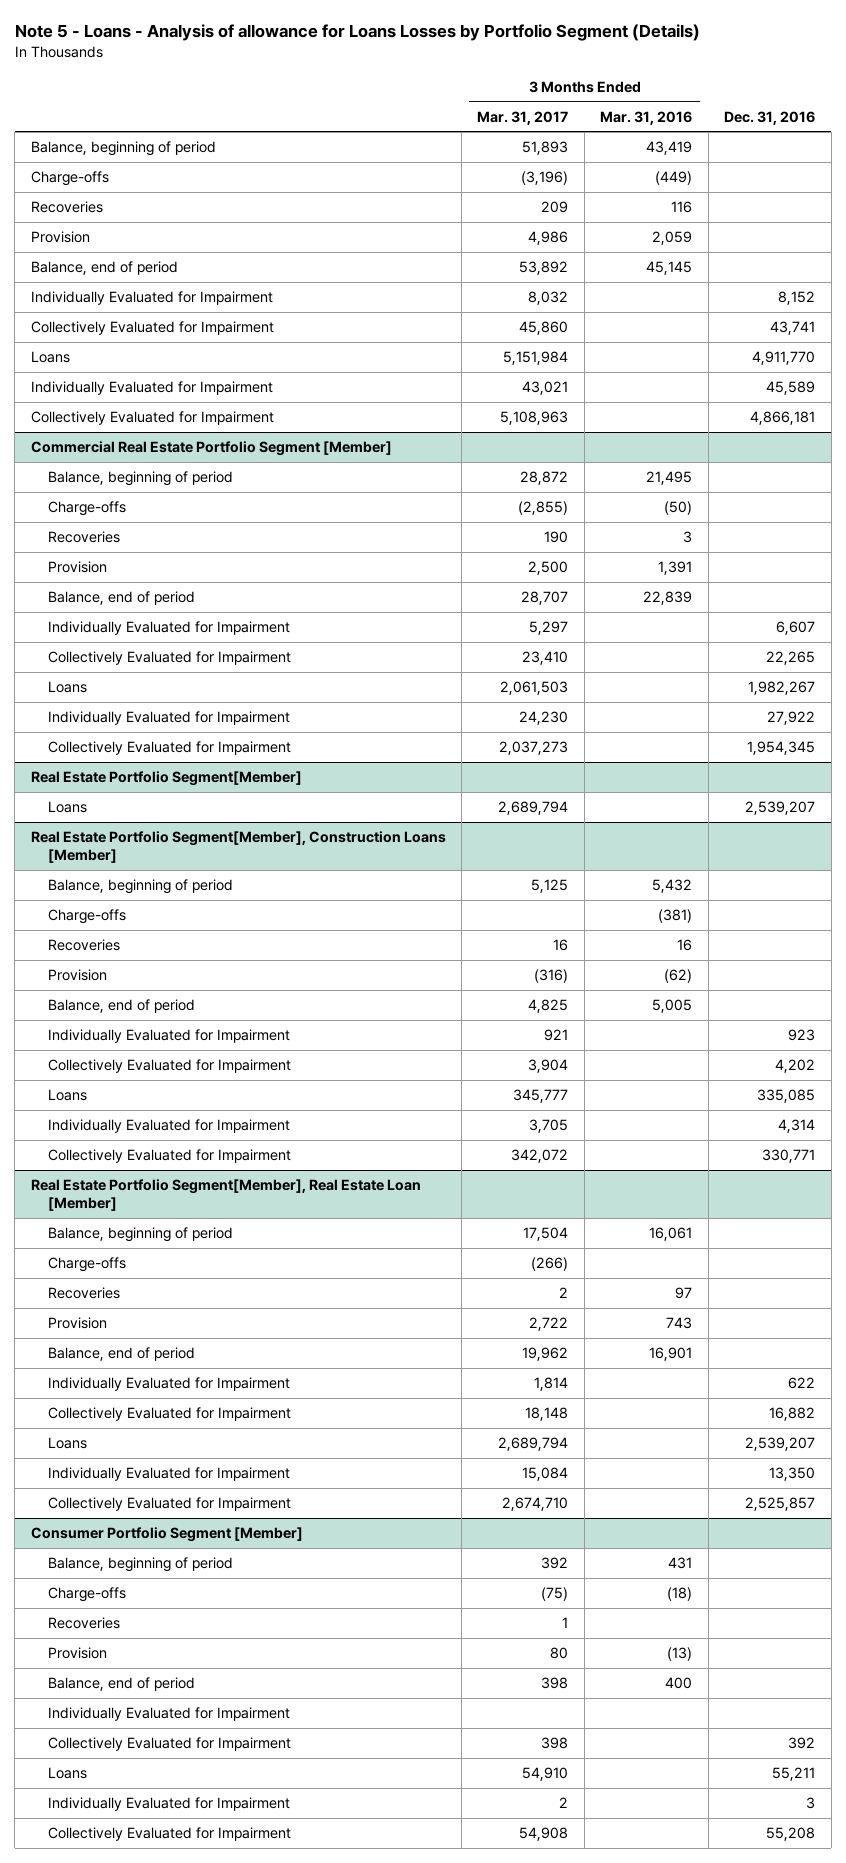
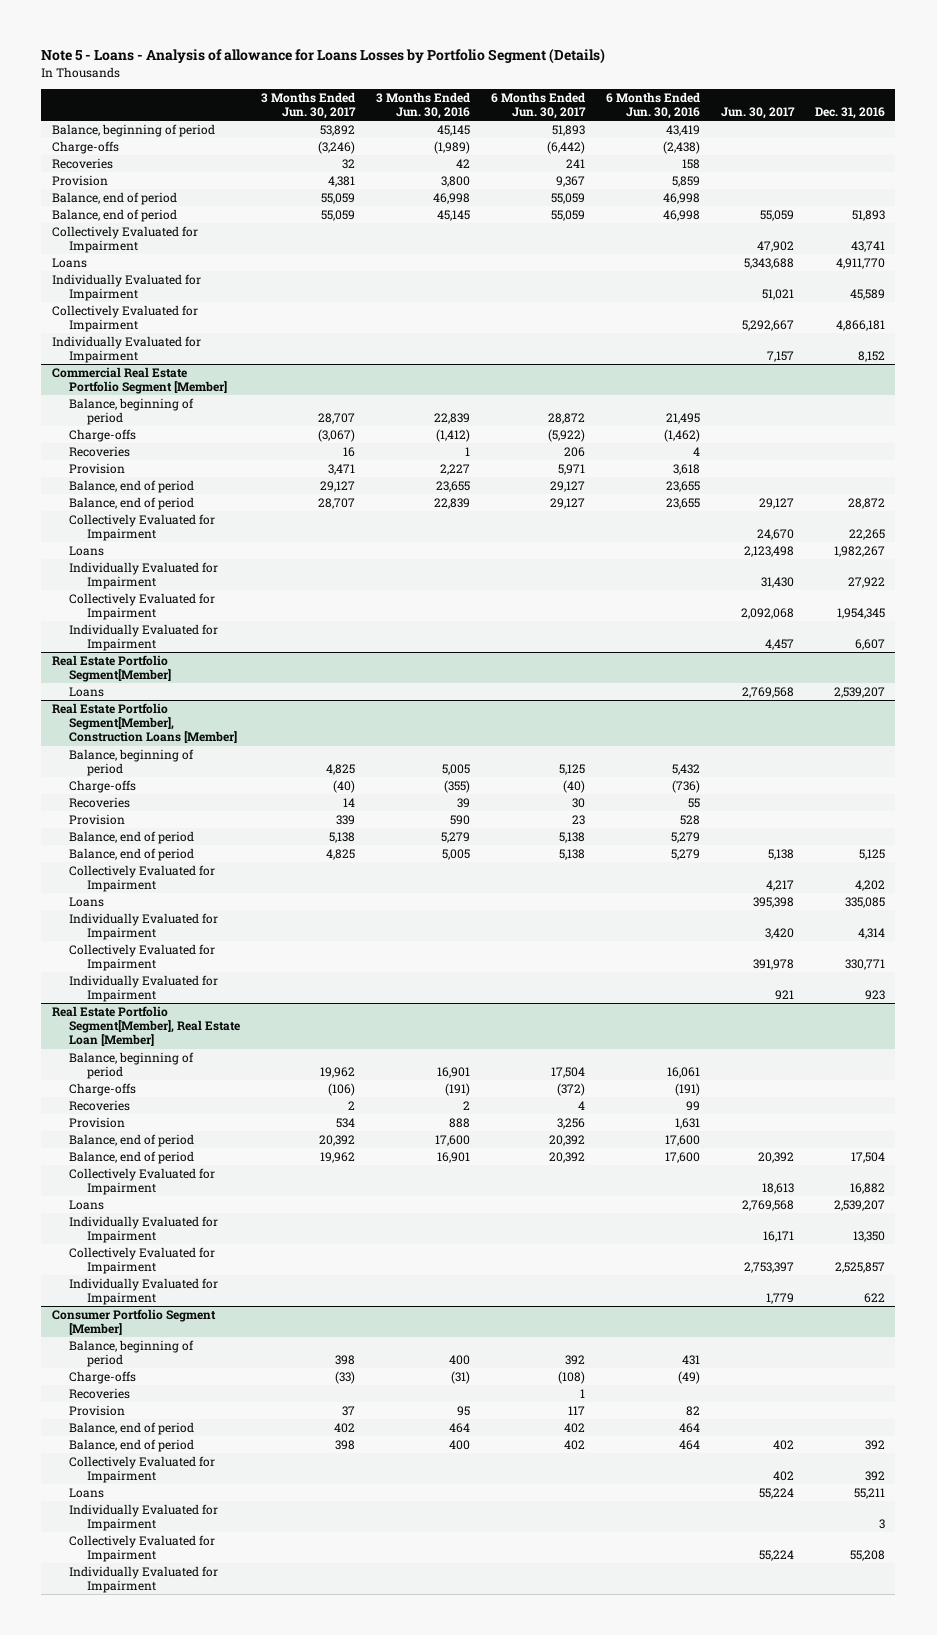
- | 3 Months Ended Mar. 31, 2017 | 3 Months Ended Mar. 31, 2016 | Dec. 31, 2016
+ | 3 Months Ended Jun. 30, 2017 | 3 Months Ended Jun. 30, 2016 | 6 Months Ended Jun. 30, 2017 | 6 Months Ended Jun. 30, 2016 | Jun. 30, 2017 | Dec. 31, 2016
+ Balance, end of period | 55,059 | 45,145 | 55,059 | 46,998 | 55,059 | 51,893
moved down: Individually Evaluated for Impairment | | | | | 7,157 | 8,152
@ Commercial Real Estate Portfolio Segment [Member]
+ Balance, end of period | 28,707 | 22,839 | 29,127 | 23,655 | 29,127 | 28,872
moved down: Individually Evaluated for Impairment | | | | | 4,457 | 6,607
@ Real Estate Portfolio Segment[Member], Construction Loans [Member]
+ Balance, end of period | 4,825 | 5,005 | 5,138 | 5,279 | 5,138 | 5,125
moved down: Individually Evaluated for Impairment | | | | | 921 | 923
@ Real Estate Portfolio Segment[Member], Real Estate Loan [Member]
+ Balance, end of period | 19,962 | 16,901 | 20,392 | 17,600 | 20,392 | 17,504
moved down: Individually Evaluated for Impairment | | | | | 1,779 | 622
@ Consumer Portfolio Segment [Member]
+ Balance, end of period | 398 | 400 | 402 | 464 | 402 | 392
moved down: Individually Evaluated for Impairment

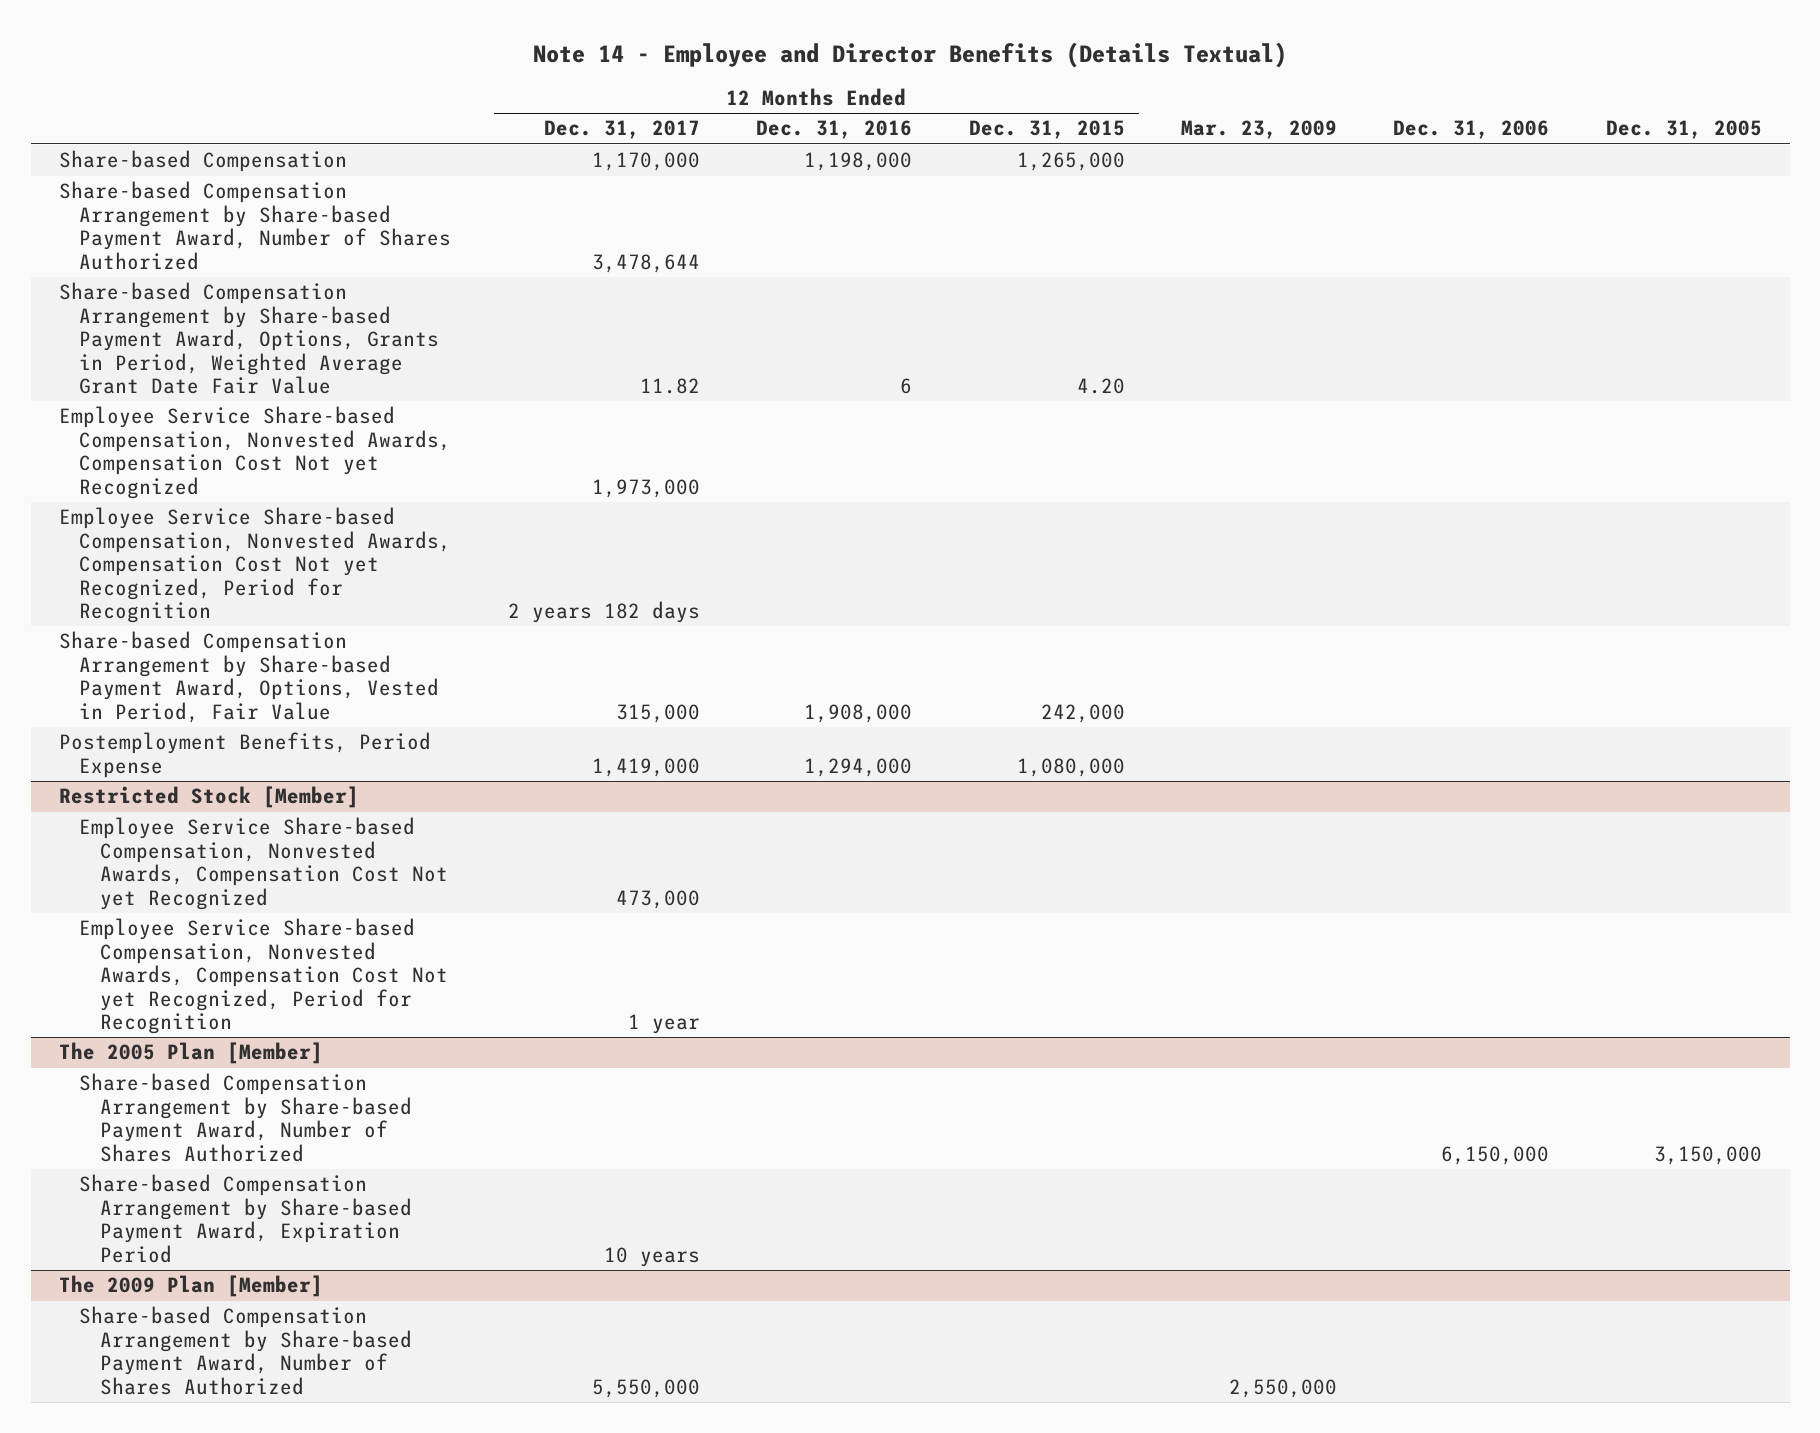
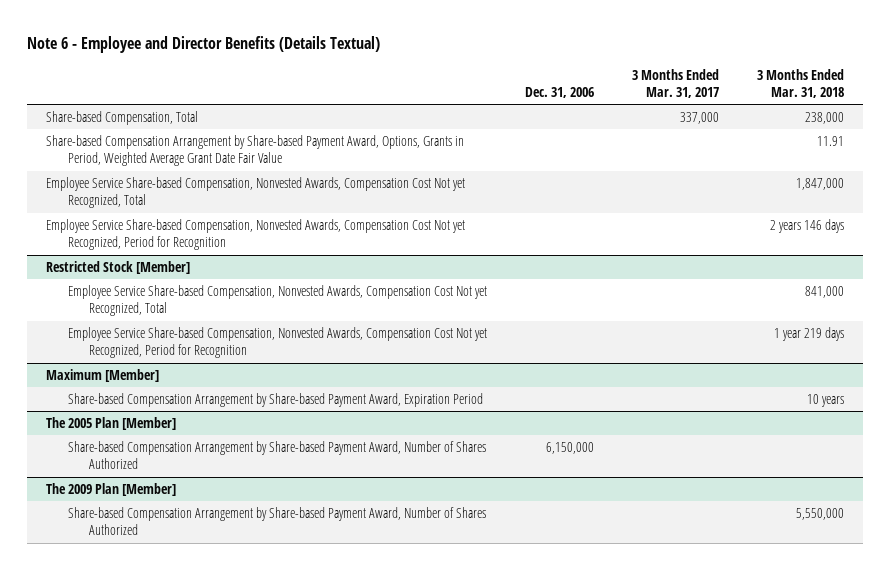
- Note 14 - Employee and Director Benefits (Details Textual)
+ Note 6 - Employee and Director Benefits (Details Textual)
- | 12 Months Ended Dec. 31, 2017 | 12 Months Ended Dec. 31, 2016 | 12 Months Ended Dec. 31, 2015 | Mar. 23, 2009 | Dec. 31, 2006 | Dec. 31, 2005
+ | Dec. 31, 2006 | 3 Months Ended Mar. 31, 2017 | 3 Months Ended Mar. 31, 2018
- Share-based Compensation | 1,170,000 | 1,198,000 | 1,265,000 | | |
- Share-based Compensation Arrangement by Share-based Payment Award, Number of Shares Authorized | 3,478,644 | | | | |
+ Share-based Compensation, Total | | 337,000 | 238,000
- Employee Service Share-based Compensation, Nonvested Awards, Compensation Cost Not yet Recognized | 1,973,000 | | | | |
+ Employee Service Share-based Compensation, Nonvested Awards, Compensation Cost Not yet Recognized, Total | | | 1,847,000
- Share-based Compensation Arrangement by Share-based Payment Award, Options, Vested in Period, Fair Value | 315,000 | 1,908,000 | 242,000 | | |
- Postemployment Benefits, Period Expense | 1,419,000 | 1,294,000 | 1,080,000 | | |
@ Restricted Stock [Member]
- Employee Service Share-based Compensation, Nonvested Awards, Compensation Cost Not yet Recognized | 473,000 | | | | |
+ Employee Service Share-based Compensation, Nonvested Awards, Compensation Cost Not yet Recognized, Total | | | 841,000
+ Maximum [Member]
+ Share-based Compensation Arrangement by Share-based Payment Award, Expiration Period | | | 10 years
@ The 2005 Plan [Member]
- Share-based Compensation Arrangement by Share-based Payment Award, Expiration Period | 10 years | | | | |

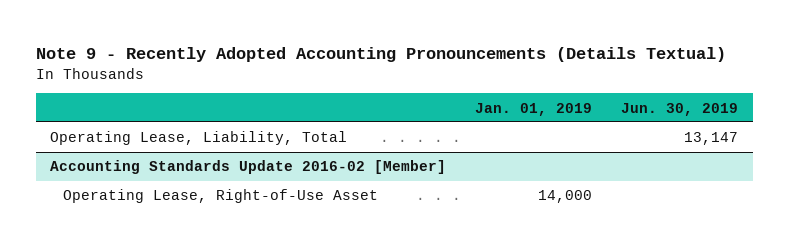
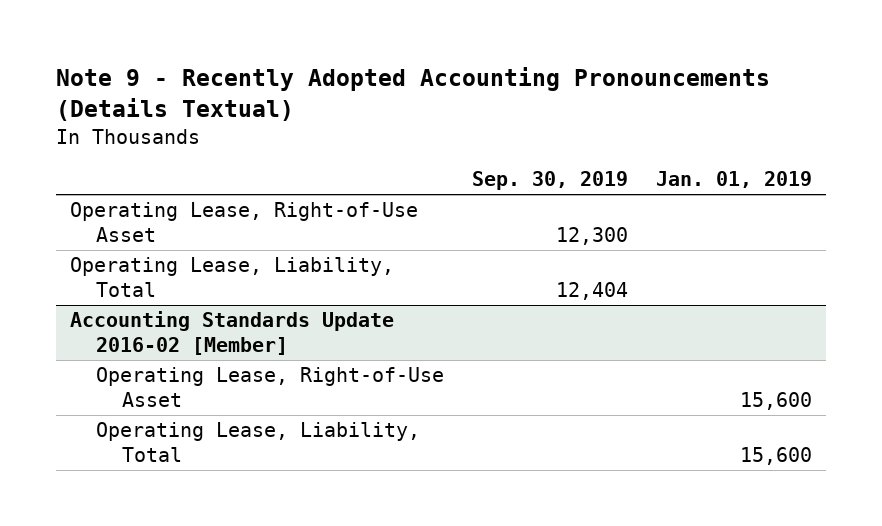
- | Jan. 01, 2019 | Jun. 30, 2019
+ | Sep. 30, 2019 | Jan. 01, 2019
+ Operating Lease, Right-of-Use Asset | 12,300 |
@ Accounting Standards Update 2016-02 [Member]
- Operating Lease, Right-of-Use Asset | 14,000 |
+ Operating Lease, Right-of-Use Asset | | 15,600
+ Operating Lease, Liability, Total | | 15,600

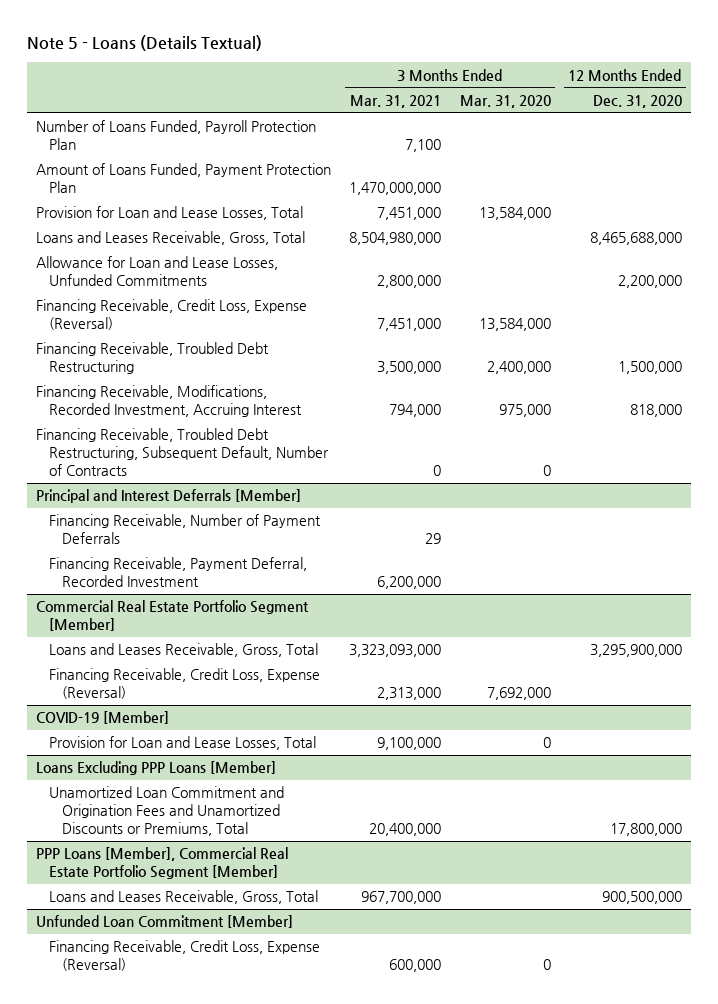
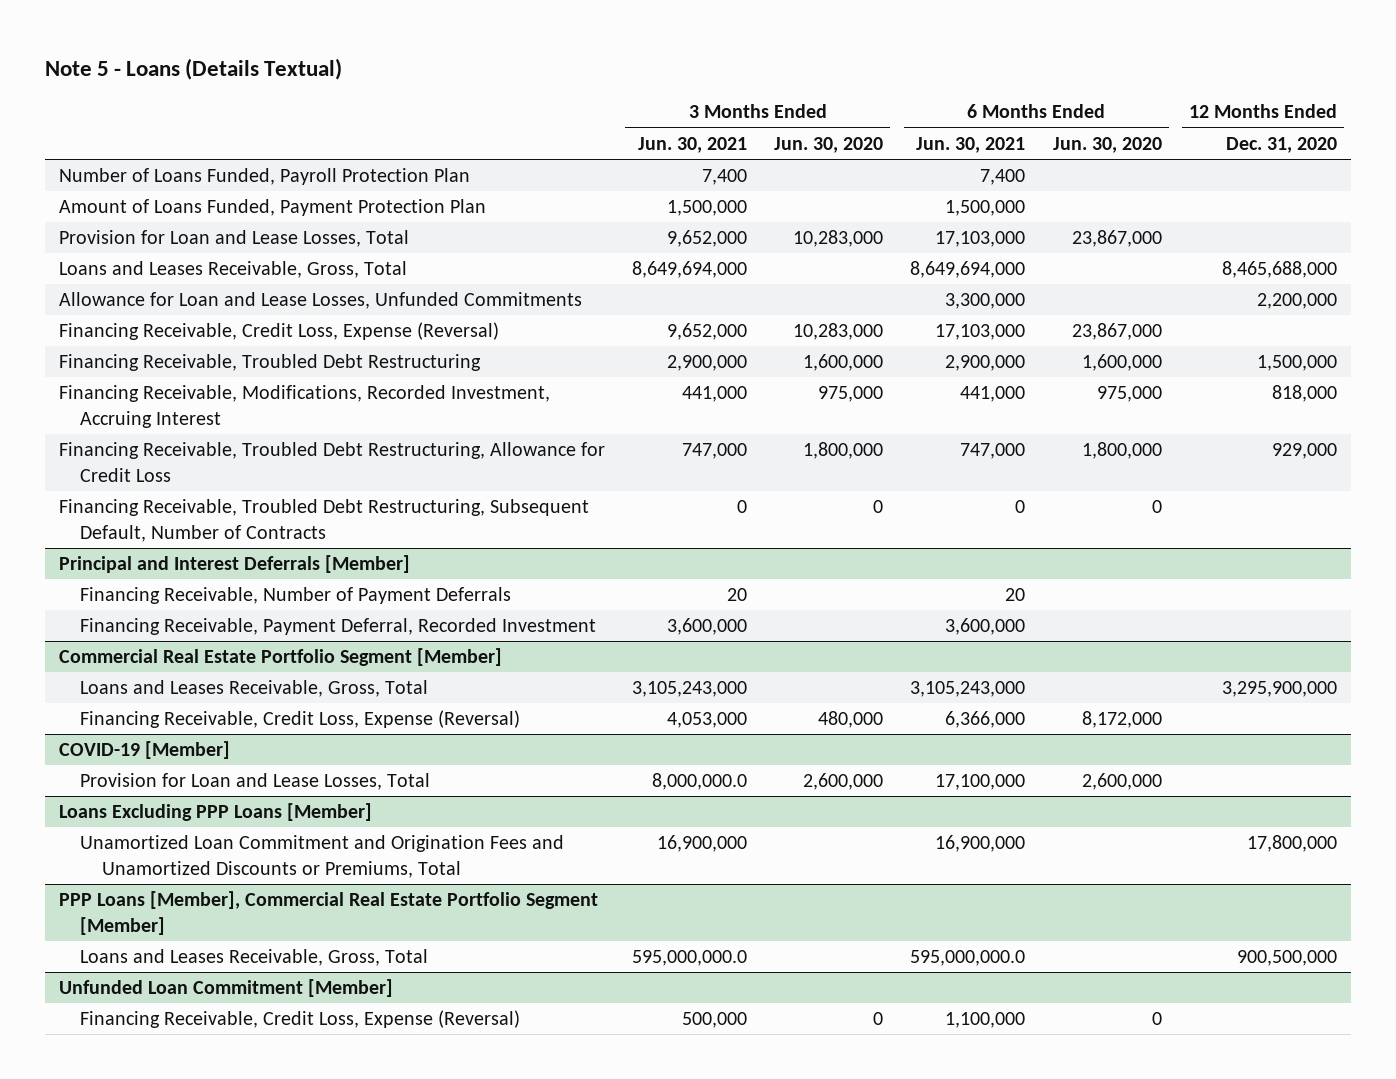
- | 3 Months Ended Mar. 31, 2021 | 3 Months Ended Mar. 31, 2020 | 12 Months Ended Dec. 31, 2020
+ | 3 Months Ended Jun. 30, 2021 | 3 Months Ended Jun. 30, 2020 | 6 Months Ended Jun. 30, 2021 | 6 Months Ended Jun. 30, 2020 | 12 Months Ended Dec. 31, 2020
+ Financing Receivable, Troubled Debt Restructuring, Allowance for Credit Loss | 747,000 | 1,800,000 | 747,000 | 1,800,000 | 929,000

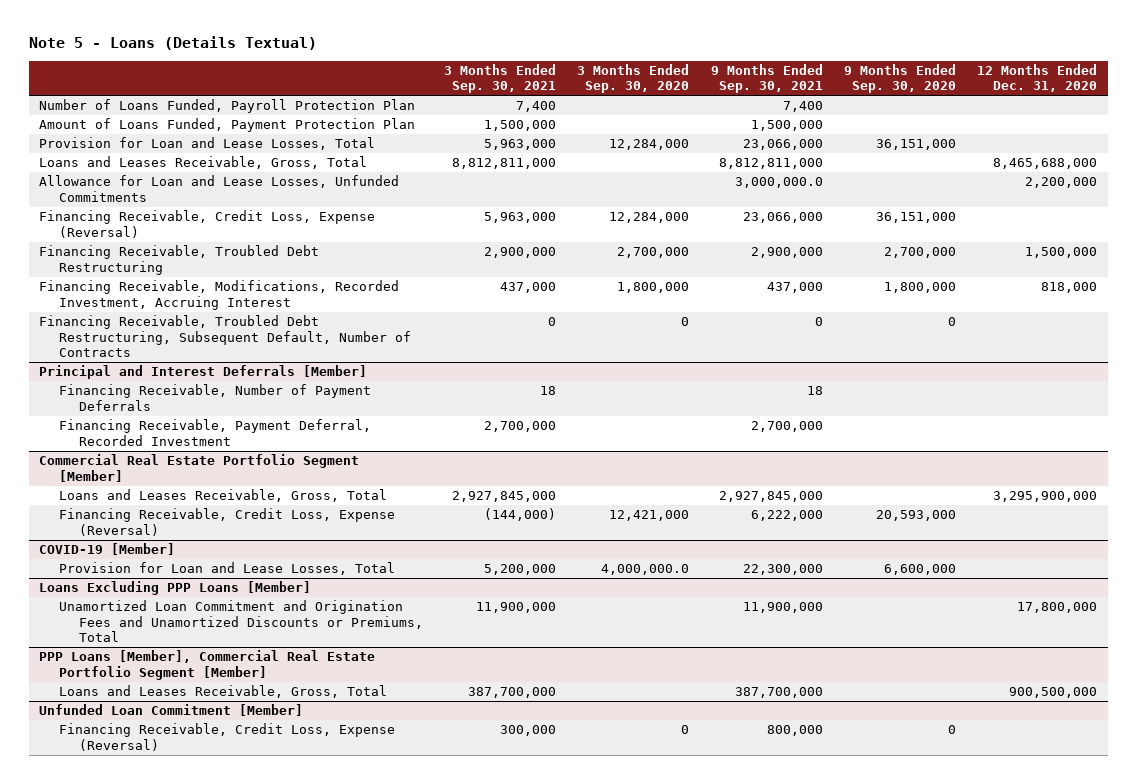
- | 3 Months Ended Jun. 30, 2021 | 3 Months Ended Jun. 30, 2020 | 6 Months Ended Jun. 30, 2021 | 6 Months Ended Jun. 30, 2020 | 12 Months Ended Dec. 31, 2020
+ | 3 Months Ended Sep. 30, 2021 | 3 Months Ended Sep. 30, 2020 | 9 Months Ended Sep. 30, 2021 | 9 Months Ended Sep. 30, 2020 | 12 Months Ended Dec. 31, 2020
- Financing Receivable, Troubled Debt Restructuring, Allowance for Credit Loss | 747,000 | 1,800,000 | 747,000 | 1,800,000 | 929,000

